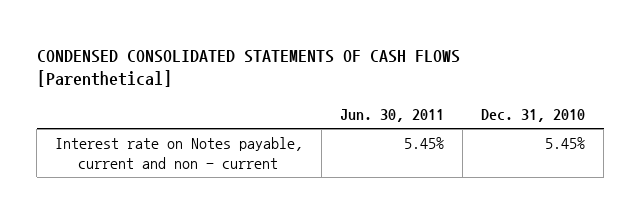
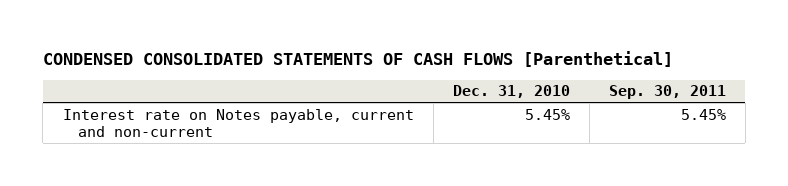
- | Jun. 30, 2011 | Dec. 31, 2010
+ | Dec. 31, 2010 | Sep. 30, 2011
- Interest rate on Notes payable, current and non - current | 5.45% | 5.45%
+ Interest rate on Notes payable, current and non-current | 5.45% | 5.45%

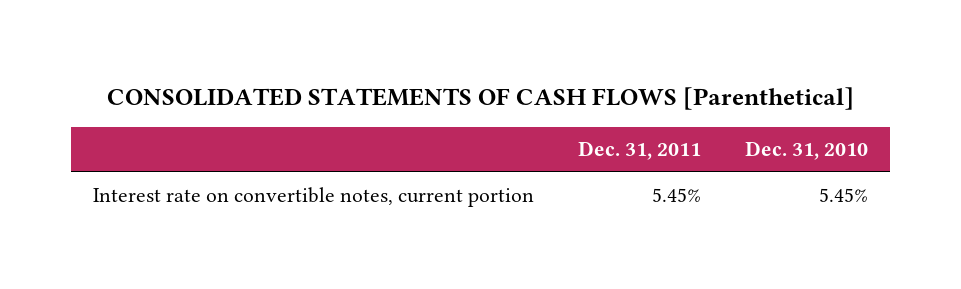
- CONDENSED CONSOLIDATED STATEMENTS OF CASH FLOWS [Parenthetical]
+ CONSOLIDATED STATEMENTS OF CASH FLOWS [Parenthetical]
- | Dec. 31, 2010 | Sep. 30, 2011
+ | Dec. 31, 2011 | Dec. 31, 2010
- Interest rate on Notes payable, current and non-current | 5.45% | 5.45%
+ Interest rate on convertible notes, current portion | 5.45% | 5.45%

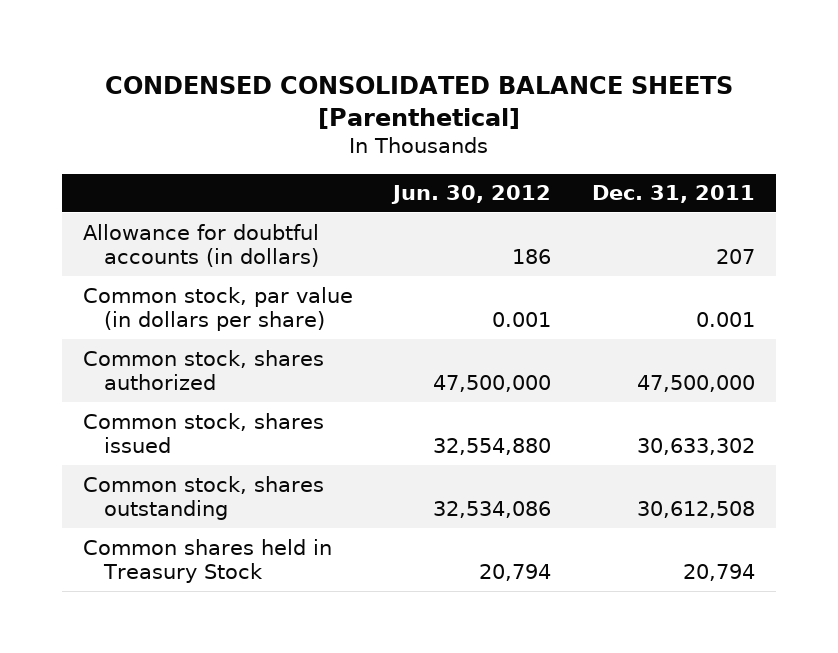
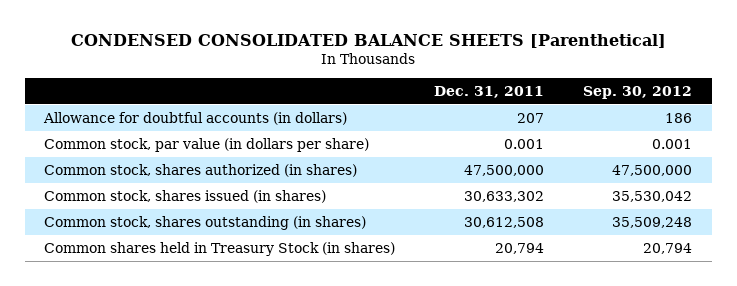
- | Jun. 30, 2012 | Dec. 31, 2011
+ | Dec. 31, 2011 | Sep. 30, 2012
- Common stock, shares authorized | 47,500,000 | 47,500,000
- Common stock, shares issued | 32,554,880 | 30,633,302
- Common stock, shares outstanding | 32,534,086 | 30,612,508
- Common shares held in Treasury Stock | 20,794 | 20,794
+ Common stock, shares authorized (in shares) | 47,500,000 | 47,500,000
+ Common stock, shares issued (in shares) | 30,633,302 | 35,530,042
+ Common stock, shares outstanding (in shares) | 30,612,508 | 35,509,248
+ Common shares held in Treasury Stock (in shares) | 20,794 | 20,794

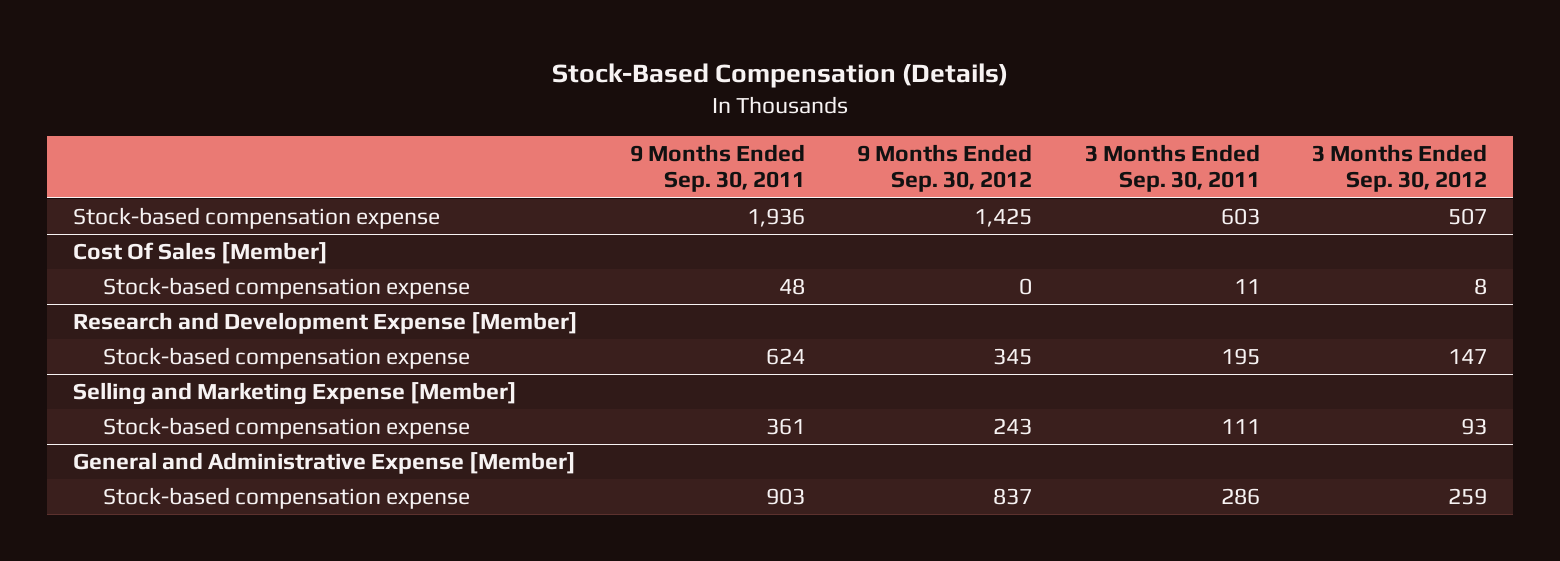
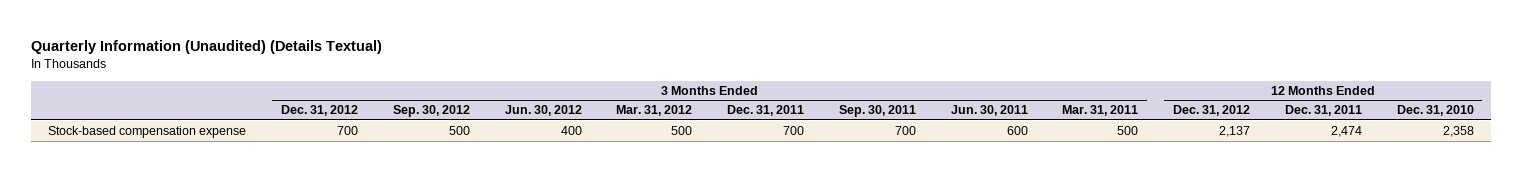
- Stock-Based Compensation (Details)
+ Quarterly Information (Unaudited) (Details Textual)
- | 9 Months Ended Sep. 30, 2011 | 9 Months Ended Sep. 30, 2012 | 3 Months Ended Sep. 30, 2011 | 3 Months Ended Sep. 30, 2012
+ | 3 Months Ended Dec. 31, 2012 | 3 Months Ended Sep. 30, 2012 | 3 Months Ended Jun. 30, 2012 | 3 Months Ended Mar. 31, 2012 | 3 Months Ended Dec. 31, 2011 | 3 Months Ended Sep. 30, 2011 | 3 Months Ended Jun. 30, 2011 | 3 Months Ended Mar. 31, 2011 | 12 Months Ended Dec. 31, 2012 | 12 Months Ended Dec. 31, 2011 | 12 Months Ended Dec. 31, 2010
- Stock-based compensation expense | 1,936 | 1,425 | 603 | 507
- Cost Of Sales [Member]
- Stock-based compensation expense | 48 | 0 | 11 | 8
- Research and Development Expense [Member]
- Stock-based compensation expense | 624 | 345 | 195 | 147
- Selling and Marketing Expense [Member]
- Stock-based compensation expense | 361 | 243 | 111 | 93
- General and Administrative Expense [Member]
- Stock-based compensation expense | 903 | 837 | 286 | 259
+ Stock-based compensation expense | 700 | 500 | 400 | 500 | 700 | 700 | 600 | 500 | 2,137 | 2,474 | 2,358

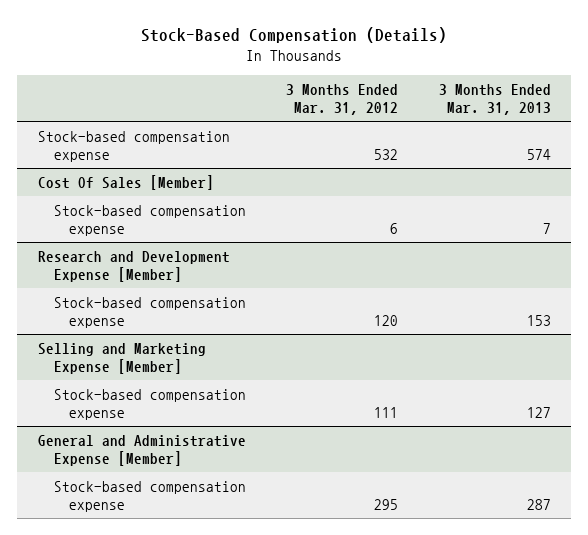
- Quarterly Information (Unaudited) (Details Textual)
+ Stock-Based Compensation (Details)
- | 3 Months Ended Dec. 31, 2012 | 3 Months Ended Sep. 30, 2012 | 3 Months Ended Jun. 30, 2012 | 3 Months Ended Mar. 31, 2012 | 3 Months Ended Dec. 31, 2011 | 3 Months Ended Sep. 30, 2011 | 3 Months Ended Jun. 30, 2011 | 3 Months Ended Mar. 31, 2011 | 12 Months Ended Dec. 31, 2012 | 12 Months Ended Dec. 31, 2011 | 12 Months Ended Dec. 31, 2010
+ | 3 Months Ended Mar. 31, 2012 | 3 Months Ended Mar. 31, 2013
- Stock-based compensation expense | 700 | 500 | 400 | 500 | 700 | 700 | 600 | 500 | 2,137 | 2,474 | 2,358
+ Stock-based compensation expense | 532 | 574
+ Cost Of Sales [Member]
+ Stock-based compensation expense | 6 | 7
+ Research and Development Expense [Member]
+ Stock-based compensation expense | 120 | 153
+ Selling and Marketing Expense [Member]
+ Stock-based compensation expense | 111 | 127
+ General and Administrative Expense [Member]
+ Stock-based compensation expense | 295 | 287

